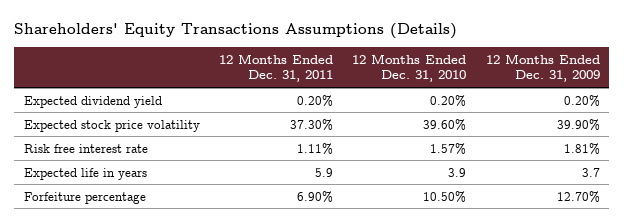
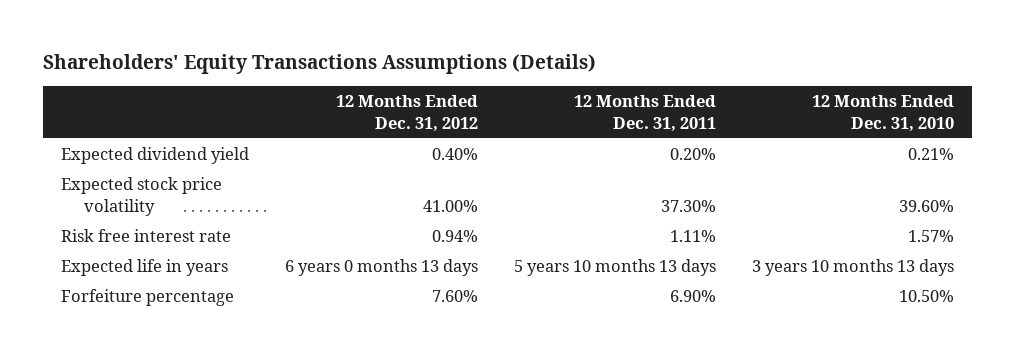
- | 12 Months Ended Dec. 31, 2011 | 12 Months Ended Dec. 31, 2010 | 12 Months Ended Dec. 31, 2009
+ | 12 Months Ended Dec. 31, 2012 | 12 Months Ended Dec. 31, 2011 | 12 Months Ended Dec. 31, 2010
- Expected dividend yield | 0.20% | 0.20% | 0.20%
+ Expected dividend yield | 0.40% | 0.20% | 0.21%
- Expected life in years | 5.9 | 3.9 | 3.7
+ Expected life in years | 6 years 0 months 13 days | 5 years 10 months 13 days | 3 years 10 months 13 days

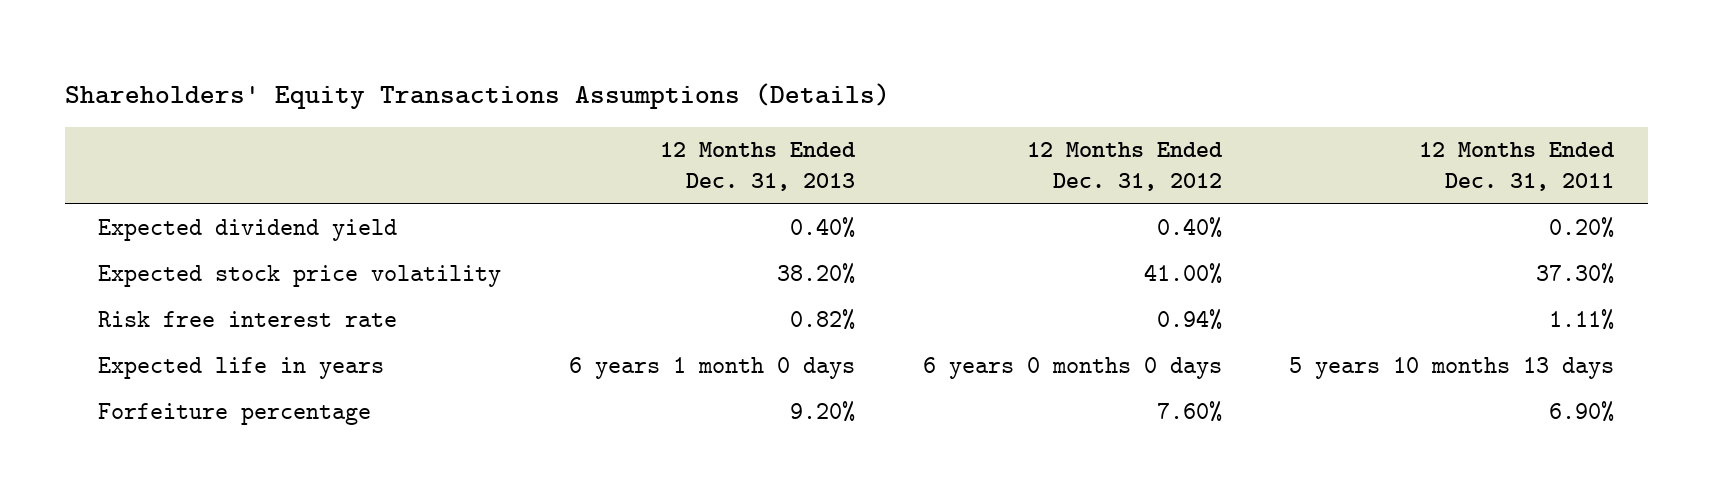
- | 12 Months Ended Dec. 31, 2012 | 12 Months Ended Dec. 31, 2011 | 12 Months Ended Dec. 31, 2010
+ | 12 Months Ended Dec. 31, 2013 | 12 Months Ended Dec. 31, 2012 | 12 Months Ended Dec. 31, 2011
- Expected life in years | 6 years 0 months 13 days | 5 years 10 months 13 days | 3 years 10 months 13 days
+ Expected life in years | 6 years 1 month 0 days | 6 years 0 months 0 days | 5 years 10 months 13 days

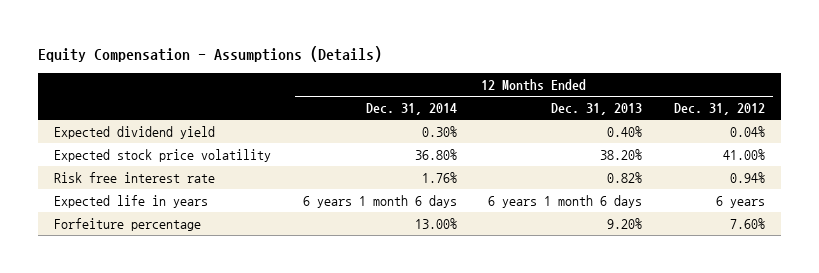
- Shareholders' Equity Transactions Assumptions (Details)
+ Equity Compensation - Assumptions (Details)
- | 12 Months Ended Dec. 31, 2013 | 12 Months Ended Dec. 31, 2012 | 12 Months Ended Dec. 31, 2011
+ | 12 Months Ended Dec. 31, 2014 | 12 Months Ended Dec. 31, 2013 | 12 Months Ended Dec. 31, 2012
- Expected dividend yield | 0.40% | 0.40% | 0.20%
+ Expected dividend yield | 0.30% | 0.40% | 0.04%
- Expected life in years | 6 years 1 month 0 days | 6 years 0 months 0 days | 5 years 10 months 13 days
+ Expected life in years | 6 years 1 month 6 days | 6 years 1 month 6 days | 6 years

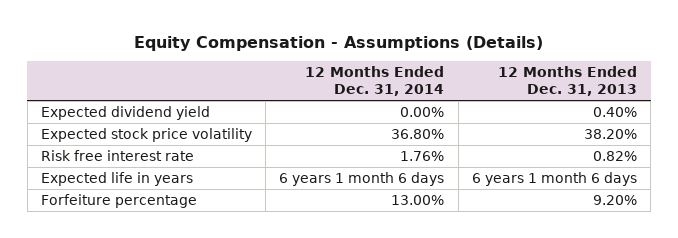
- | 12 Months Ended Dec. 31, 2014 | 12 Months Ended Dec. 31, 2013 | 12 Months Ended Dec. 31, 2012
+ | 12 Months Ended Dec. 31, 2014 | 12 Months Ended Dec. 31, 2013
- Expected dividend yield | 0.30% | 0.40% | 0.04%
+ Expected dividend yield | 0.00% | 0.40%

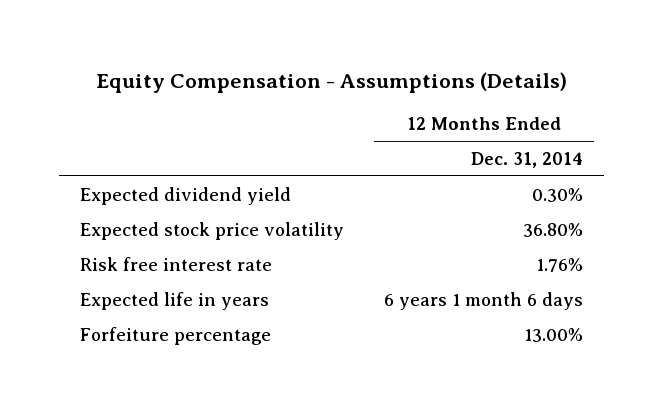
- | 12 Months Ended Dec. 31, 2014 | 12 Months Ended Dec. 31, 2013
+ | 12 Months Ended Dec. 31, 2014
- Expected dividend yield | 0.00% | 0.40%
+ Expected dividend yield | 0.30%

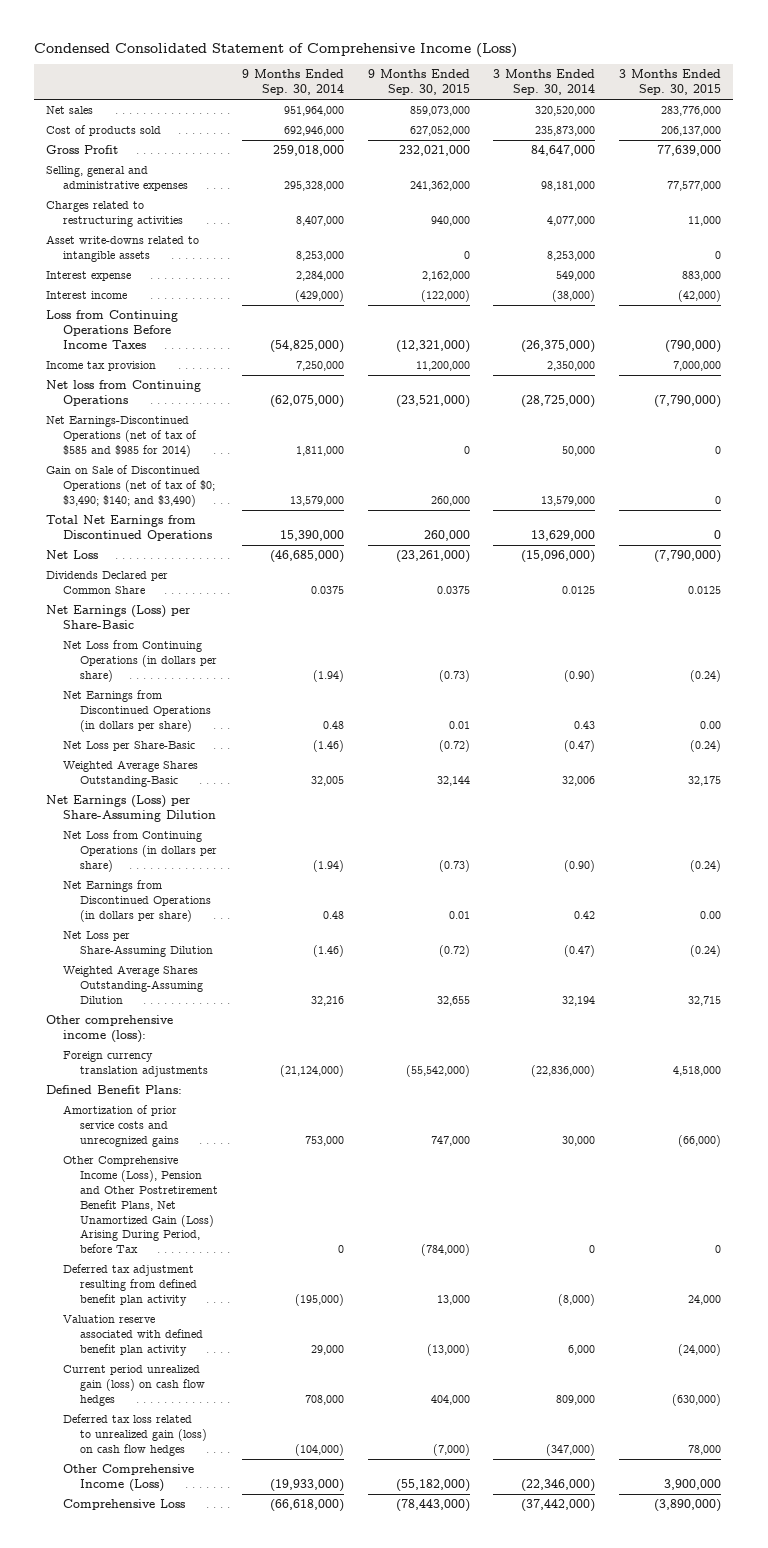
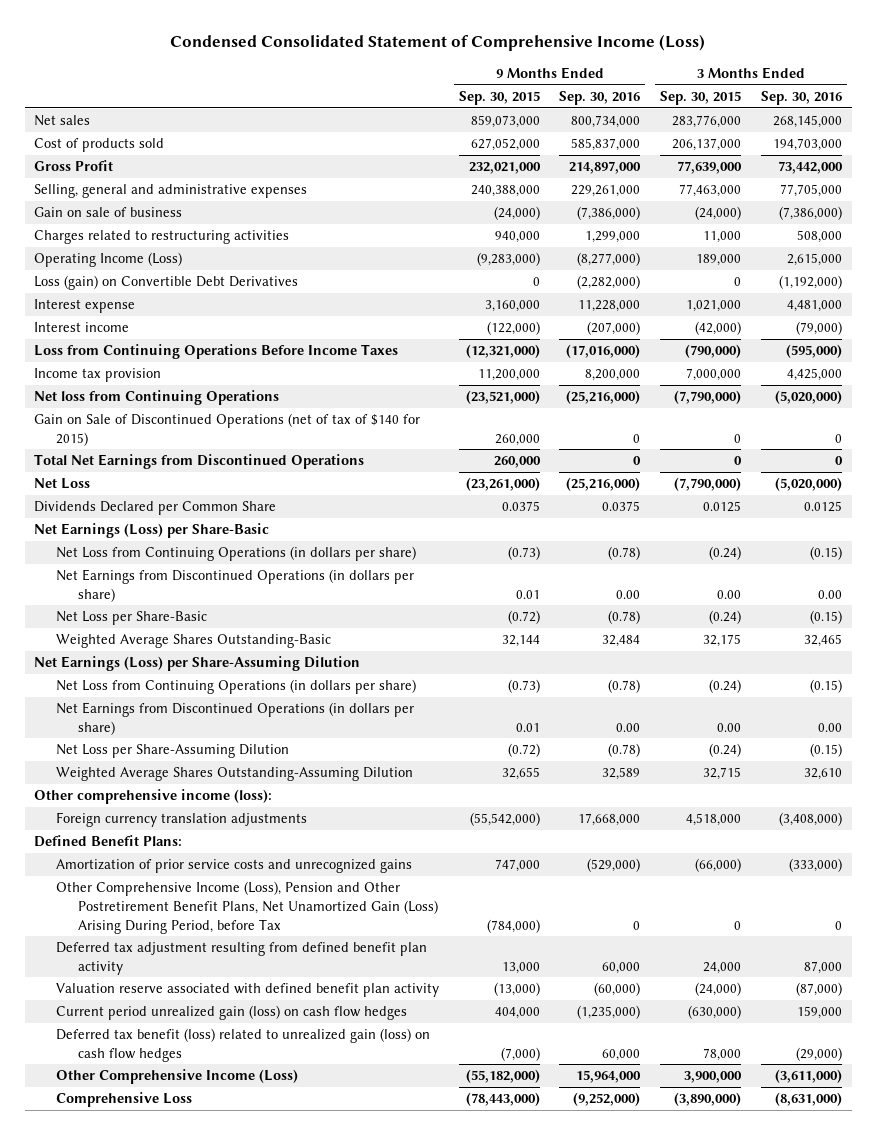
- | 9 Months Ended Sep. 30, 2014 | 9 Months Ended Sep. 30, 2015 | 3 Months Ended Sep. 30, 2014 | 3 Months Ended Sep. 30, 2015
+ | 9 Months Ended Sep. 30, 2015 | 9 Months Ended Sep. 30, 2016 | 3 Months Ended Sep. 30, 2015 | 3 Months Ended Sep. 30, 2016
- Selling, general and administrative expenses | 295,328,000 | 241,362,000 | 98,181,000 | 77,577,000
+ Selling, general and administrative expenses | 240,388,000 | 229,261,000 | 77,463,000 | 77,705,000
+ Gain on sale of business | (24,000) | (7,386,000) | (24,000) | (7,386,000)
- Asset write-downs related to intangible assets | 8,253,000 | 0 | 8,253,000 | 0
- Interest expense | 2,284,000 | 2,162,000 | 549,000 | 883,000
+ Operating Income (Loss) | (9,283,000) | (8,277,000) | 189,000 | 2,615,000
+ Loss (gain) on Convertible Debt Derivatives | 0 | (2,282,000) | 0 | (1,192,000)
+ Interest expense | 3,160,000 | 11,228,000 | 1,021,000 | 4,481,000
- Net Earnings-Discontinued Operations (net of tax of $585 and $985 for 2014) | 1,811,000 | 0 | 50,000 | 0
- Gain on Sale of Discontinued Operations (net of tax of $0; $3,490; $140; and $3,490) | 13,579,000 | 260,000 | 13,579,000 | 0
+ Gain on Sale of Discontinued Operations (net of tax of $140 for 2015) | 260,000 | 0 | 0 | 0
- Deferred tax loss related to unrealized gain (loss) on cash flow hedges | (104,000) | (7,000) | (347,000) | 78,000
+ Deferred tax benefit (loss) related to unrealized gain (loss) on cash flow hedges | (7,000) | 60,000 | 78,000 | (29,000)

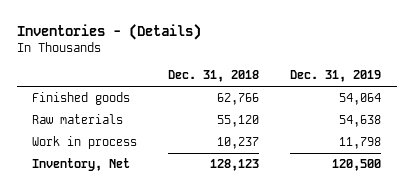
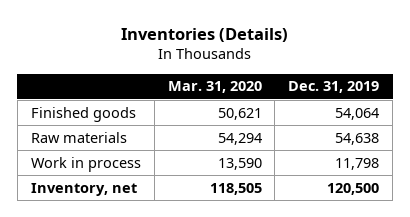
- Inventories - (Details)
+ Inventories (Details)
- | Dec. 31, 2018 | Dec. 31, 2019
+ | Mar. 31, 2020 | Dec. 31, 2019
- Inventory, Net | 128,123 | 120,500
+ Inventory, net | 118,505 | 120,500

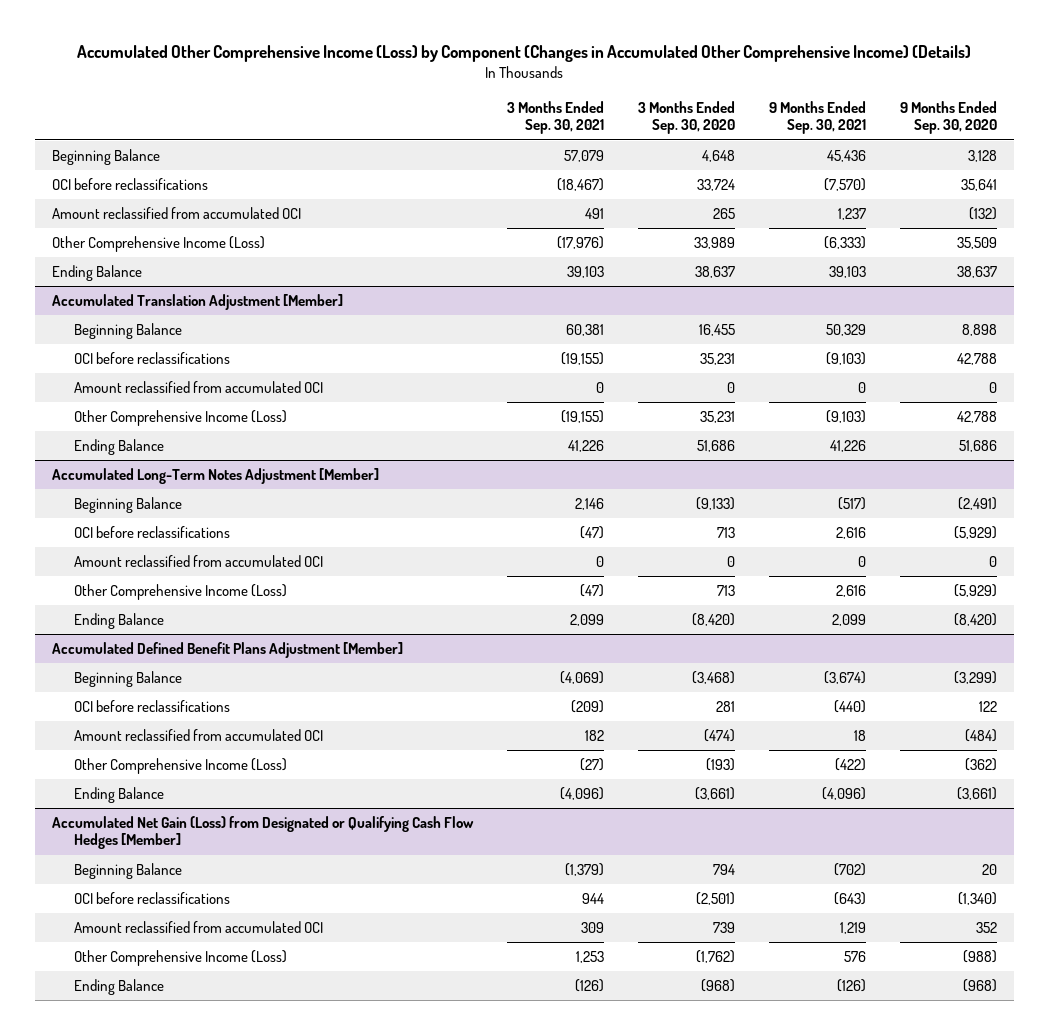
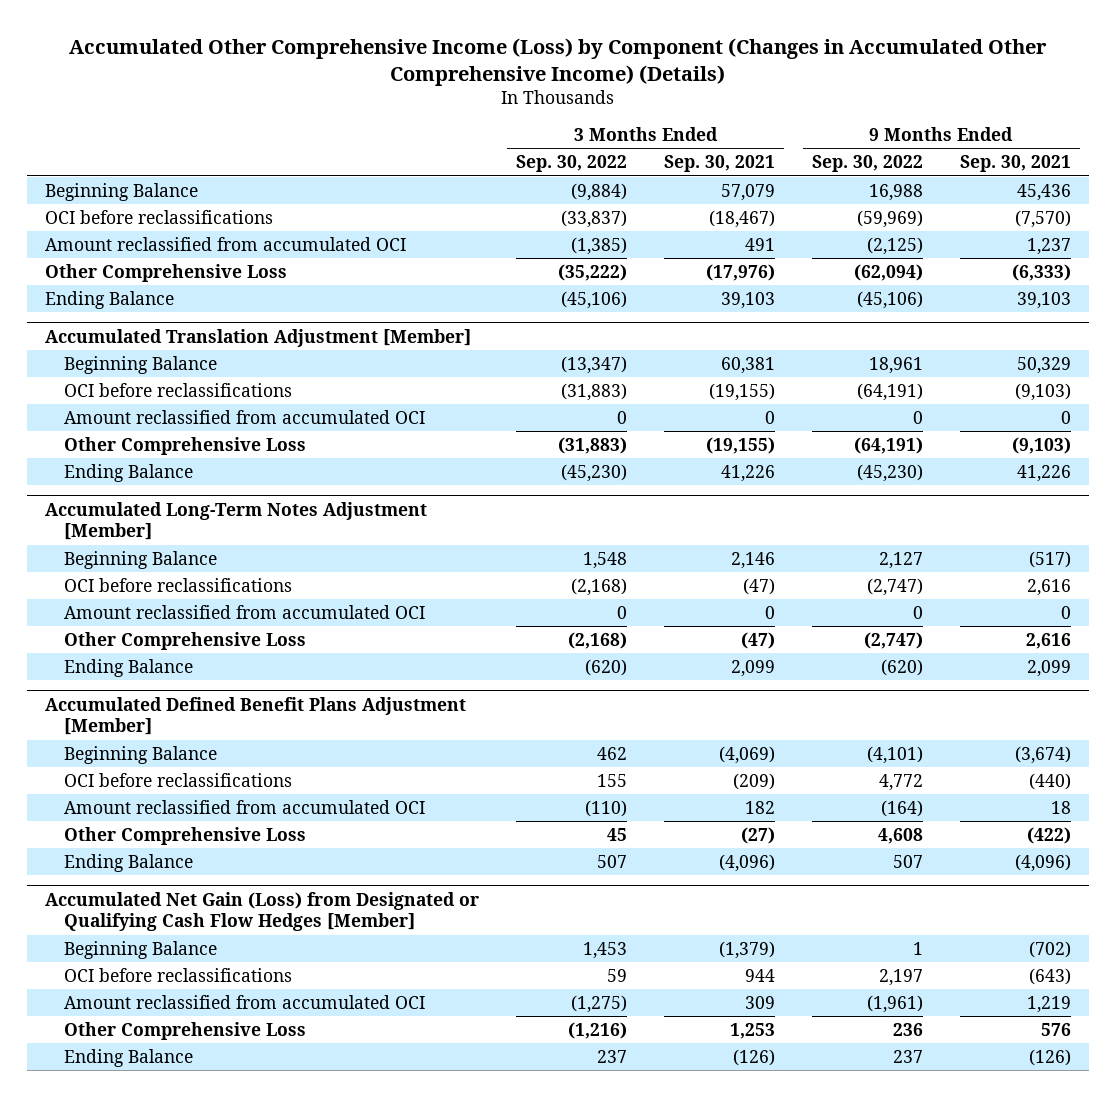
- | 3 Months Ended Sep. 30, 2021 | 3 Months Ended Sep. 30, 2020 | 9 Months Ended Sep. 30, 2021 | 9 Months Ended Sep. 30, 2020
+ | 3 Months Ended Sep. 30, 2022 | 3 Months Ended Sep. 30, 2021 | 9 Months Ended Sep. 30, 2022 | 9 Months Ended Sep. 30, 2021
- Other Comprehensive Income (Loss) | (17,976) | 33,989 | (6,333) | 35,509
+ Other Comprehensive Loss | (35,222) | (17,976) | (62,094) | (6,333)
@ Accumulated Translation Adjustment [Member]
- Other Comprehensive Income (Loss) | (19,155) | 35,231 | (9,103) | 42,788
+ Other Comprehensive Loss | (31,883) | (19,155) | (64,191) | (9,103)
@ Accumulated Long-Term Notes Adjustment [Member]
- Other Comprehensive Income (Loss) | (47) | 713 | 2,616 | (5,929)
+ Other Comprehensive Loss | (2,168) | (47) | (2,747) | 2,616
@ Accumulated Defined Benefit Plans Adjustment [Member]
- Other Comprehensive Income (Loss) | (27) | (193) | (422) | (362)
+ Other Comprehensive Loss | 45 | (27) | 4,608 | (422)
@ Accumulated Net Gain (Loss) from Designated or Qualifying Cash Flow Hedges [Member]
- Other Comprehensive Income (Loss) | 1,253 | (1,762) | 576 | (988)
+ Other Comprehensive Loss | (1,216) | 1,253 | 236 | 576

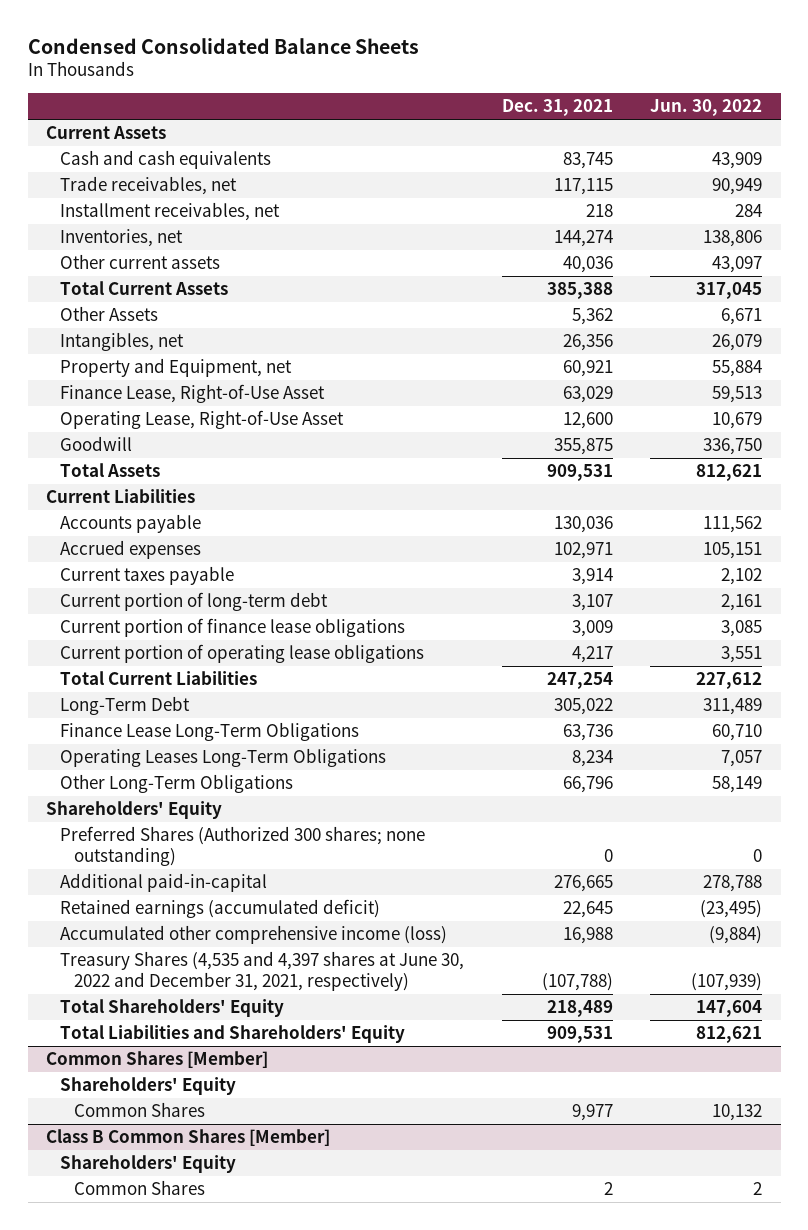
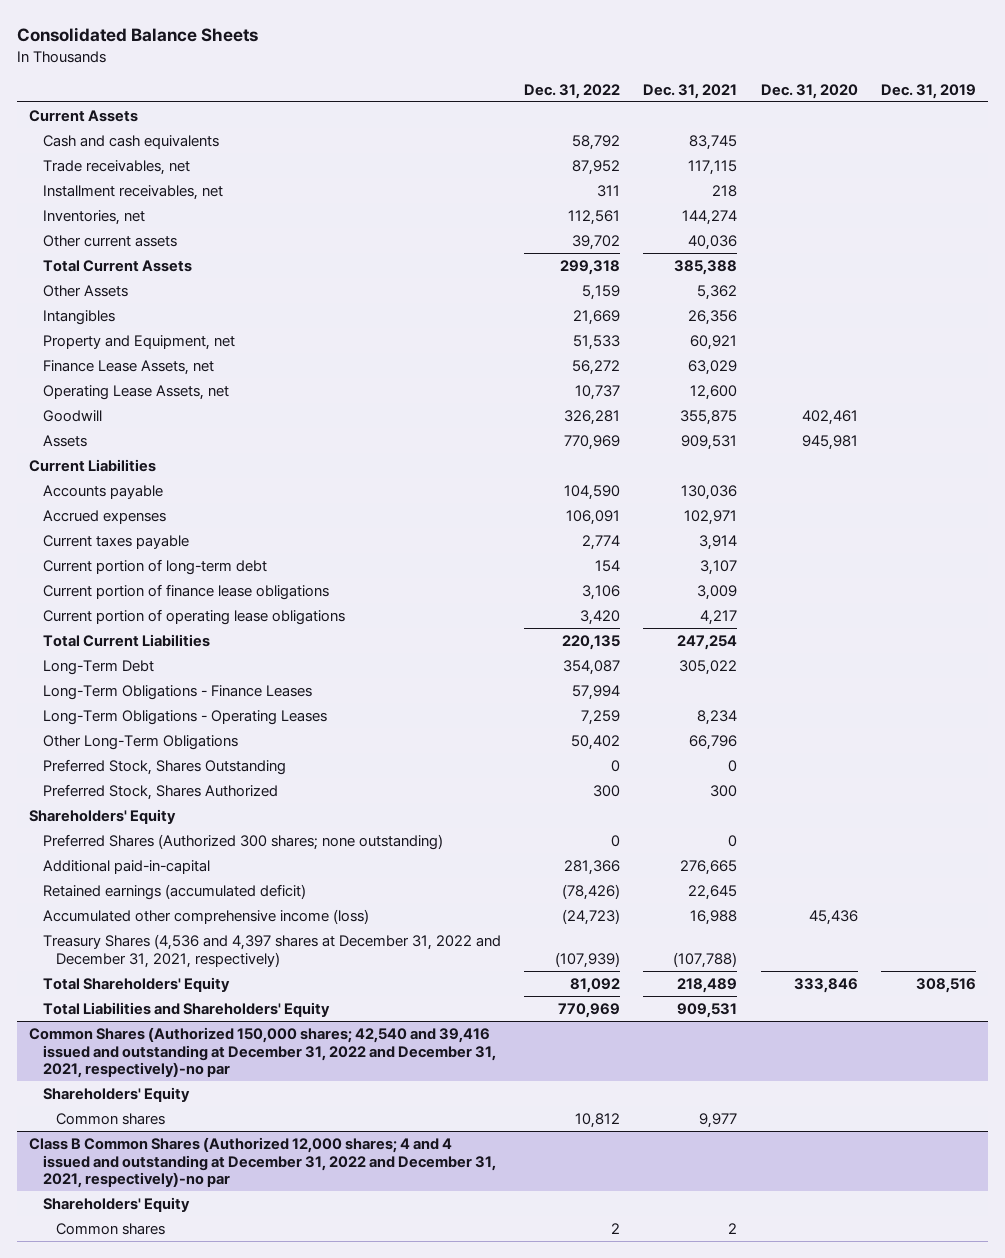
- Condensed Consolidated Balance Sheets
+ Consolidated Balance Sheets
- | Dec. 31, 2021 | Jun. 30, 2022
+ | Dec. 31, 2022 | Dec. 31, 2021 | Dec. 31, 2020 | Dec. 31, 2019
- Intangibles, net | 26,356 | 26,079
+ Intangibles | 21,669 | 26,356 | |
- Finance Lease, Right-of-Use Asset | 63,029 | 59,513
- Operating Lease, Right-of-Use Asset | 12,600 | 10,679
+ Finance Lease Assets, net | 56,272 | 63,029 | |
+ Operating Lease Assets, net | 10,737 | 12,600 | |
- Total Assets | 909,531 | 812,621
+ Assets | 770,969 | 909,531 | 945,981 |
- Finance Lease Long-Term Obligations | 63,736 | 60,710
- Operating Leases Long-Term Obligations | 8,234 | 7,057
+ Long-Term Obligations - Finance Leases | 57,994 | | |
+ Long-Term Obligations - Operating Leases | 7,259 | 8,234 | |
+ Preferred Stock, Shares Outstanding | 0 | 0 | |
+ Preferred Stock, Shares Authorized | 300 | 300 | |
- Treasury Shares (4,535 and 4,397 shares at June 30, 2022 and December 31, 2021, respectively) | (107,788) | (107,939)
+ Treasury Shares (4,536 and 4,397 shares at December 31, 2022 and December 31, 2021, respectively) | (107,939) | (107,788) | |
- Common Shares [Member]
+ Common Shares (Authorized 150,000 shares; 42,540 and 39,416 issued and outstanding at December 31, 2022 and December 31, 2021, respectively)-no par
- Common Shares | 9,977 | 10,132
- Class B Common Shares [Member]
+ Common shares | 10,812 | 9,977 | |
+ Class B Common Shares (Authorized 12,000 shares; 4 and 4 issued and outstanding at December 31, 2022 and December 31, 2021, respectively)-no par
- Common Shares | 2 | 2
+ Common shares | 2 | 2 | |

